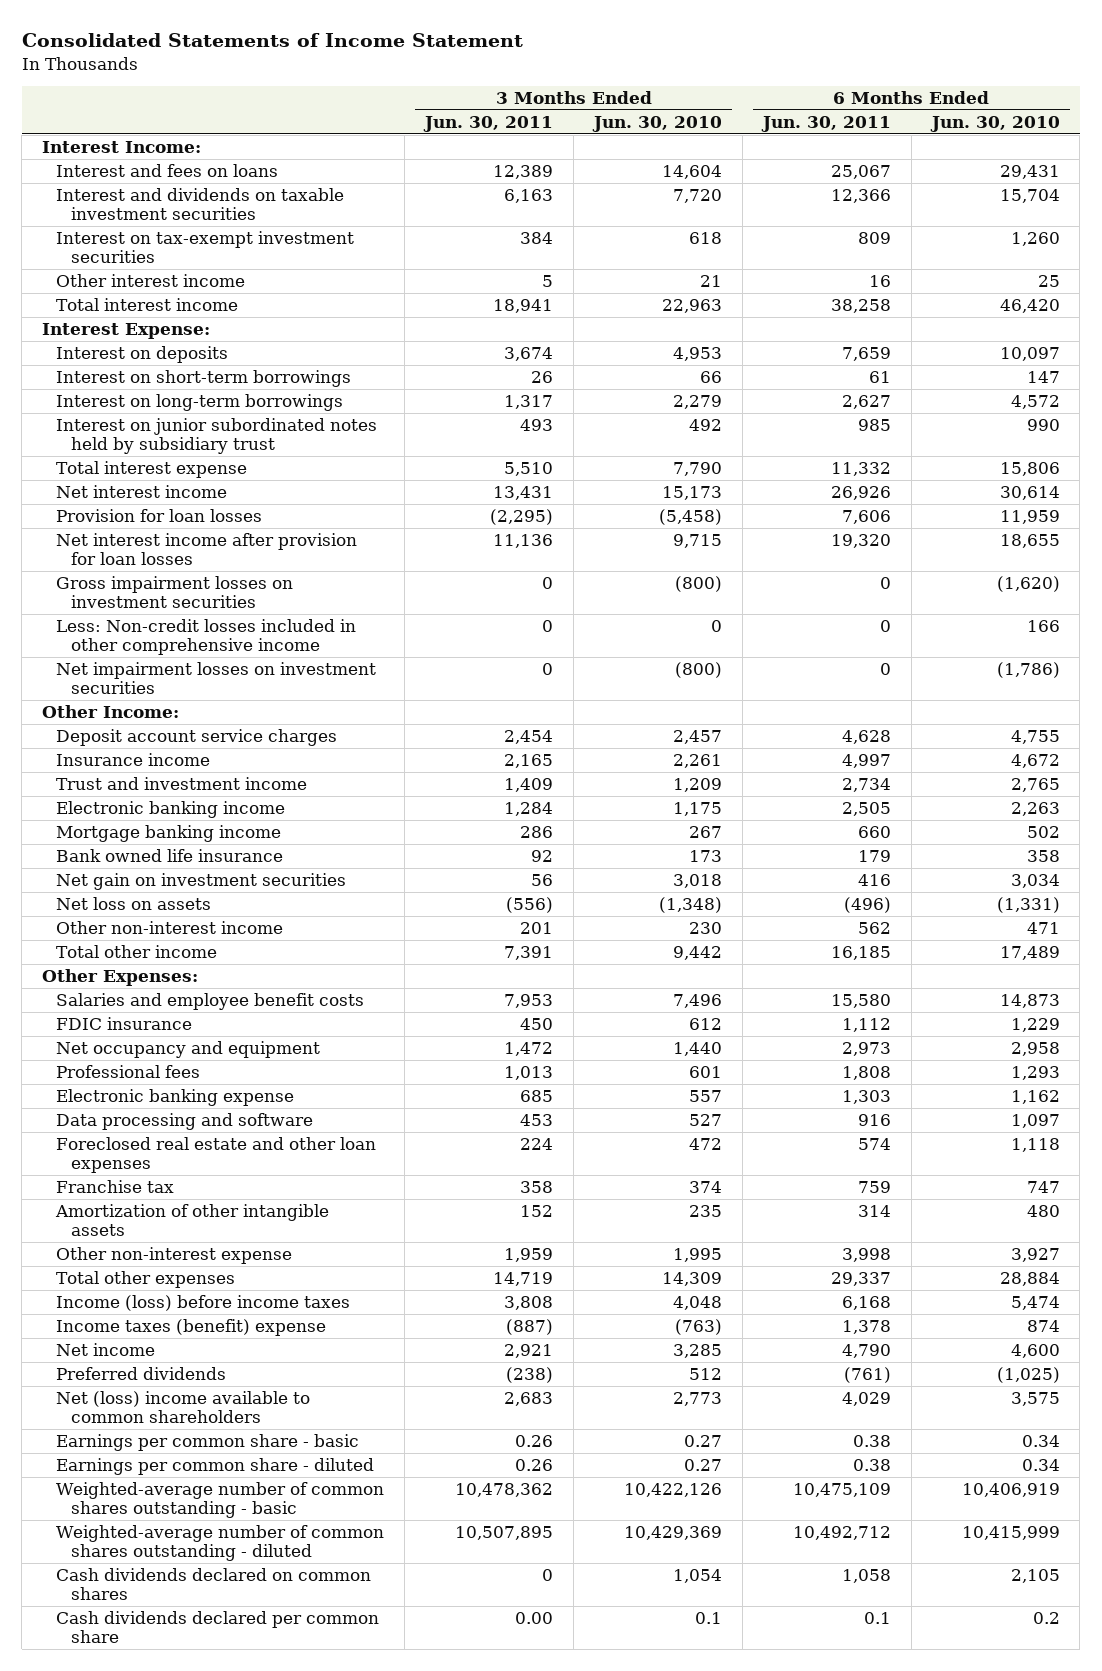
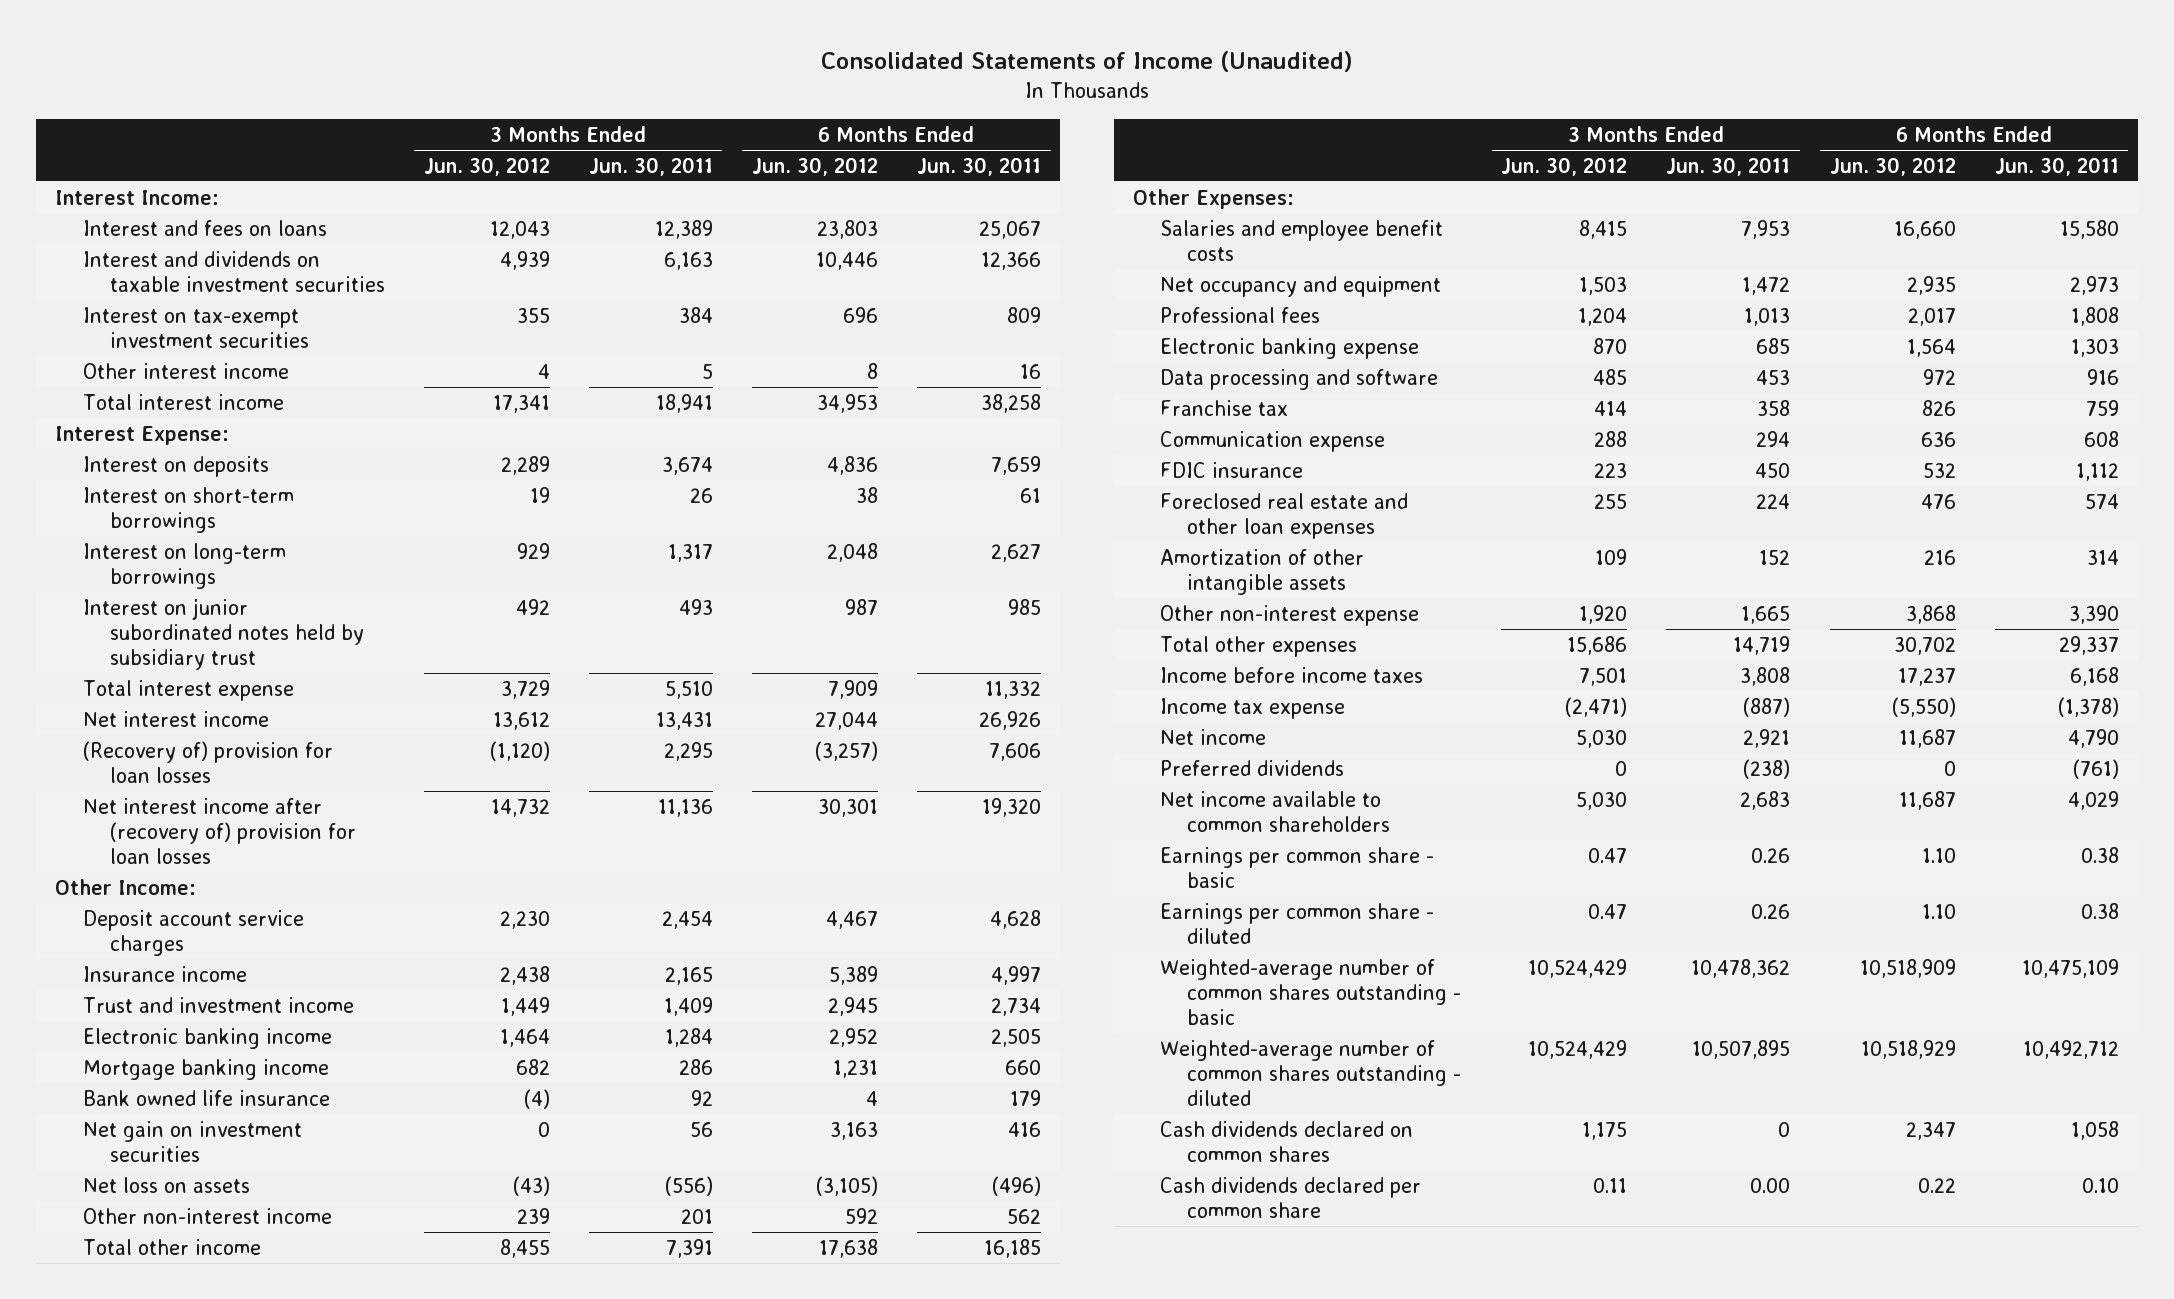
- Consolidated Statements of Income Statement
+ Consolidated Statements of Income (Unaudited)
- | 3 Months Ended Jun. 30, 2011 | 3 Months Ended Jun. 30, 2010 | 6 Months Ended Jun. 30, 2011 | 6 Months Ended Jun. 30, 2010
+ | 3 Months Ended Jun. 30, 2012 | 3 Months Ended Jun. 30, 2011 | 6 Months Ended Jun. 30, 2012 | 6 Months Ended Jun. 30, 2011
- Provision for loan losses | (2,295) | (5,458) | 7,606 | 11,959
- Net interest income after provision for loan losses | 11,136 | 9,715 | 19,320 | 18,655
- Gross impairment losses on investment securities | 0 | (800) | 0 | (1,620)
- Less: Non-credit losses included in other comprehensive income | 0 | 0 | 0 | 166
- Net impairment losses on investment securities | 0 | (800) | 0 | (1,786)
+ (Recovery of) provision for loan losses | (1,120) | 2,295 | (3,257) | 7,606
+ Net interest income after (recovery of) provision for loan losses | 14,732 | 11,136 | 30,301 | 19,320
+ Communication expense | 288 | 294 | 636 | 608
moved down: FDIC insurance | 223 | 450 | 532 | 1,112
moved down: Foreclosed real estate and other loan expenses | 255 | 224 | 476 | 574
- Other non-interest expense | 1,959 | 1,995 | 3,998 | 3,927
+ Other non-interest expense | 1,920 | 1,665 | 3,868 | 3,390
- Income (loss) before income taxes | 3,808 | 4,048 | 6,168 | 5,474
- Income taxes (benefit) expense | (887) | (763) | 1,378 | 874
+ Income before income taxes | 7,501 | 3,808 | 17,237 | 6,168
+ Income tax expense | (2,471) | (887) | (5,550) | (1,378)
- Net (loss) income available to common shareholders | 2,683 | 2,773 | 4,029 | 3,575
+ Net income available to common shareholders | 5,030 | 2,683 | 11,687 | 4,029
- Cash dividends declared per common share | 0.00 | 0.1 | 0.1 | 0.2
+ Cash dividends declared per common share | 0.11 | 0.00 | 0.22 | 0.10

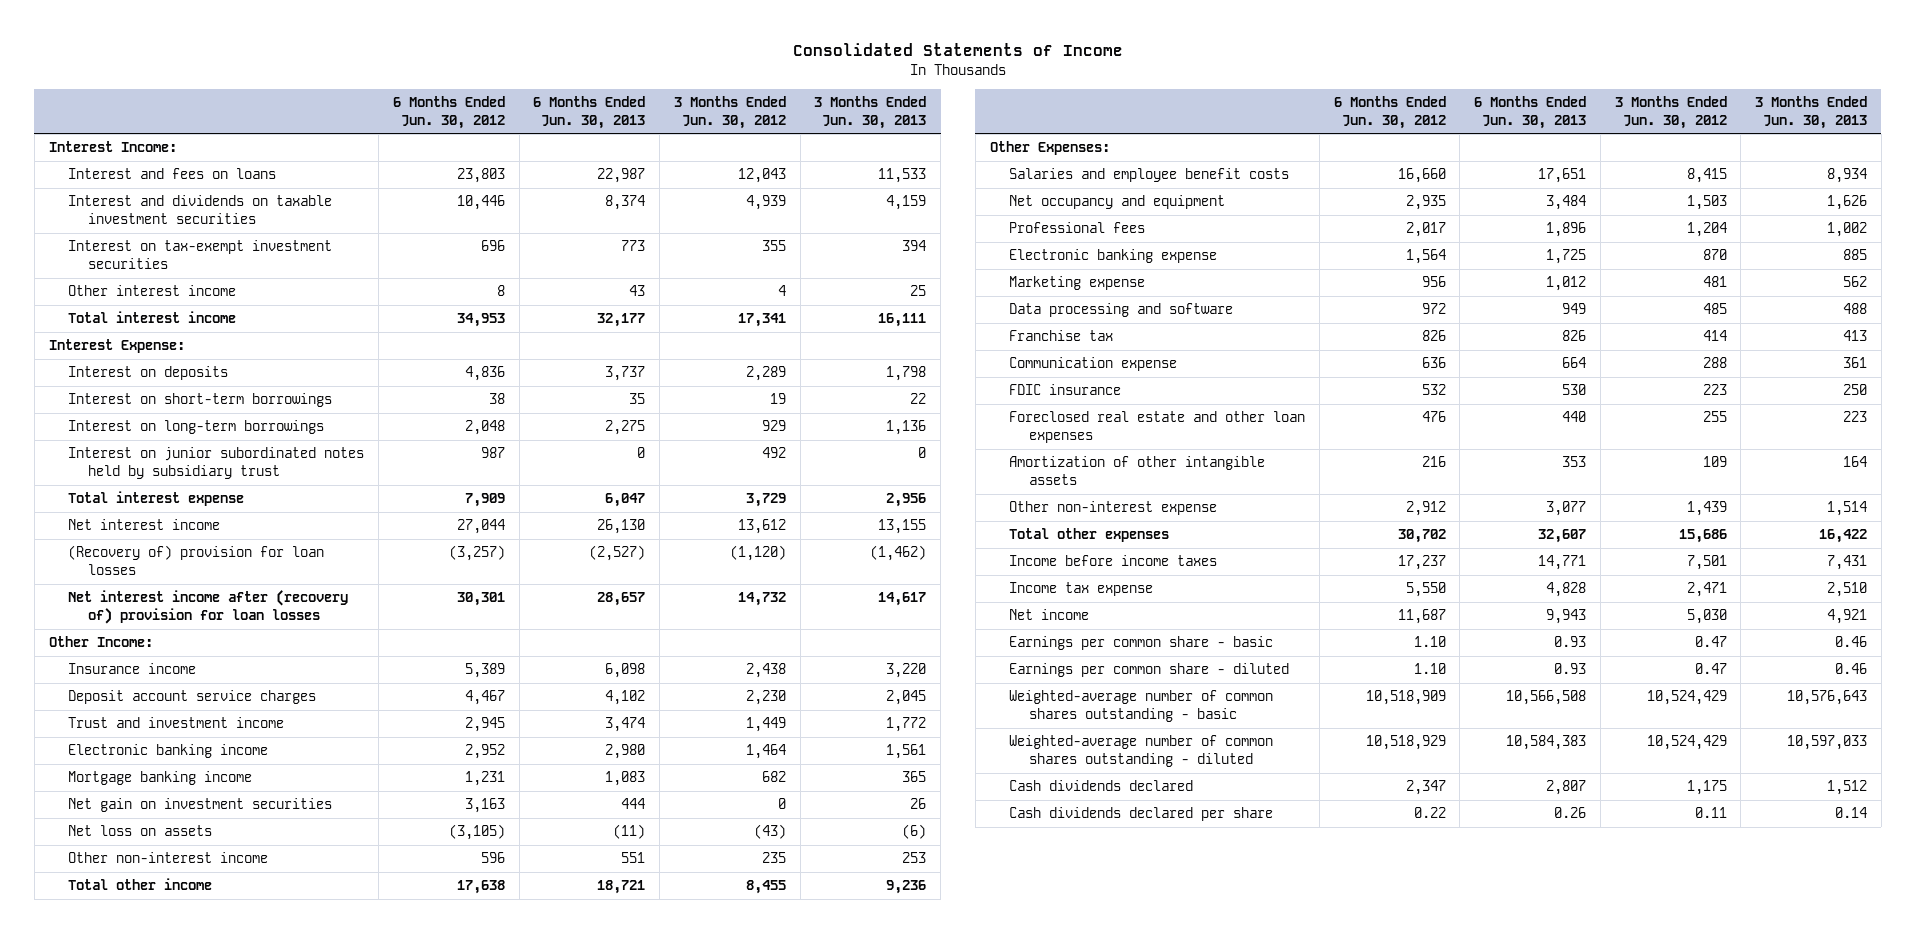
- Consolidated Statements of Income (Unaudited)
+ Consolidated Statements of Income
- | 3 Months Ended Jun. 30, 2012 | 3 Months Ended Jun. 30, 2011 | 6 Months Ended Jun. 30, 2012 | 6 Months Ended Jun. 30, 2011
+ | 6 Months Ended Jun. 30, 2012 | 6 Months Ended Jun. 30, 2013 | 3 Months Ended Jun. 30, 2012 | 3 Months Ended Jun. 30, 2013
moved down: Deposit account service charges | 4,467 | 4,102 | 2,230 | 2,045
- Bank owned life insurance | (4) | 92 | 4 | 179
- Other non-interest income | 239 | 201 | 592 | 562
+ Other non-interest income | 596 | 551 | 235 | 253
+ Marketing expense | 956 | 1,012 | 481 | 562
- Other non-interest expense | 1,920 | 1,665 | 3,868 | 3,390
+ Other non-interest expense | 2,912 | 3,077 | 1,439 | 1,514
- Income tax expense | (2,471) | (887) | (5,550) | (1,378)
+ Income tax expense | 5,550 | 4,828 | 2,471 | 2,510
- Preferred dividends | 0 | (238) | 0 | (761)
- Net income available to common shareholders | 5,030 | 2,683 | 11,687 | 4,029
- Cash dividends declared on common shares | 1,175 | 0 | 2,347 | 1,058
- Cash dividends declared per common share | 0.11 | 0.00 | 0.22 | 0.10
+ Cash dividends declared | 2,347 | 2,807 | 1,175 | 1,512
+ Cash dividends declared per share | 0.22 | 0.26 | 0.11 | 0.14

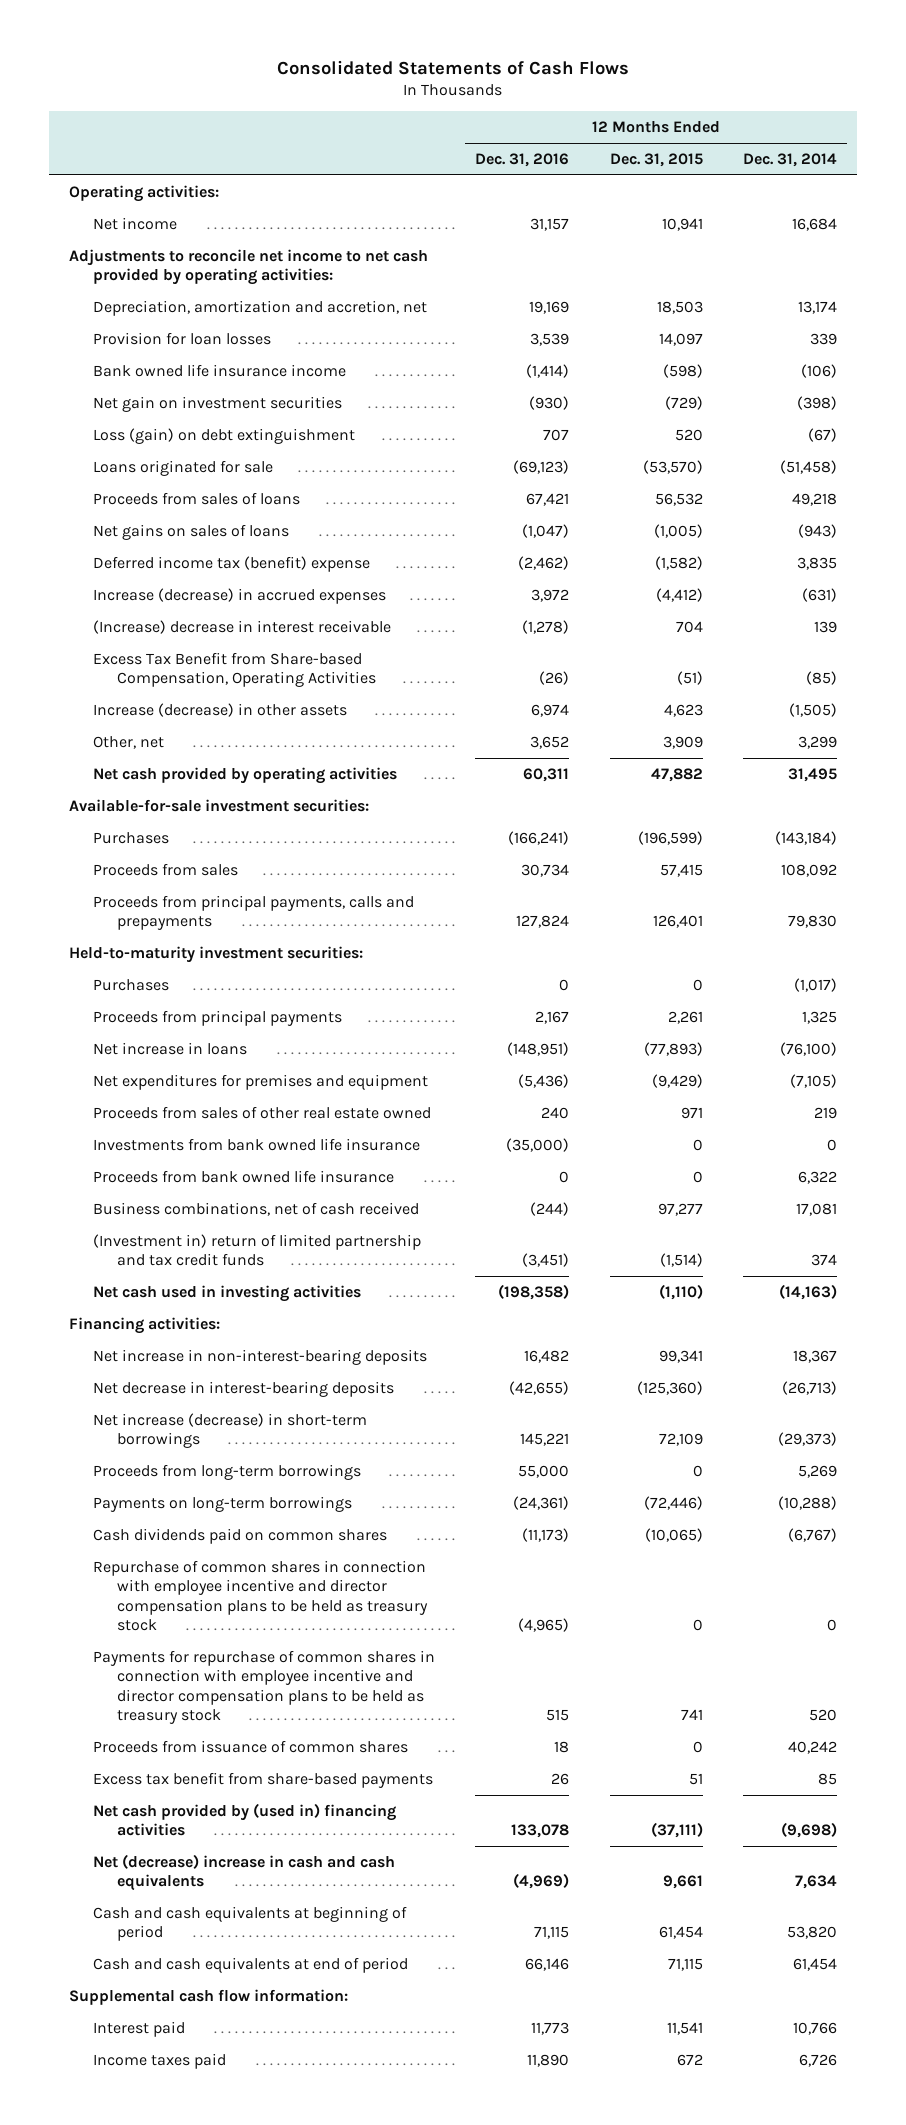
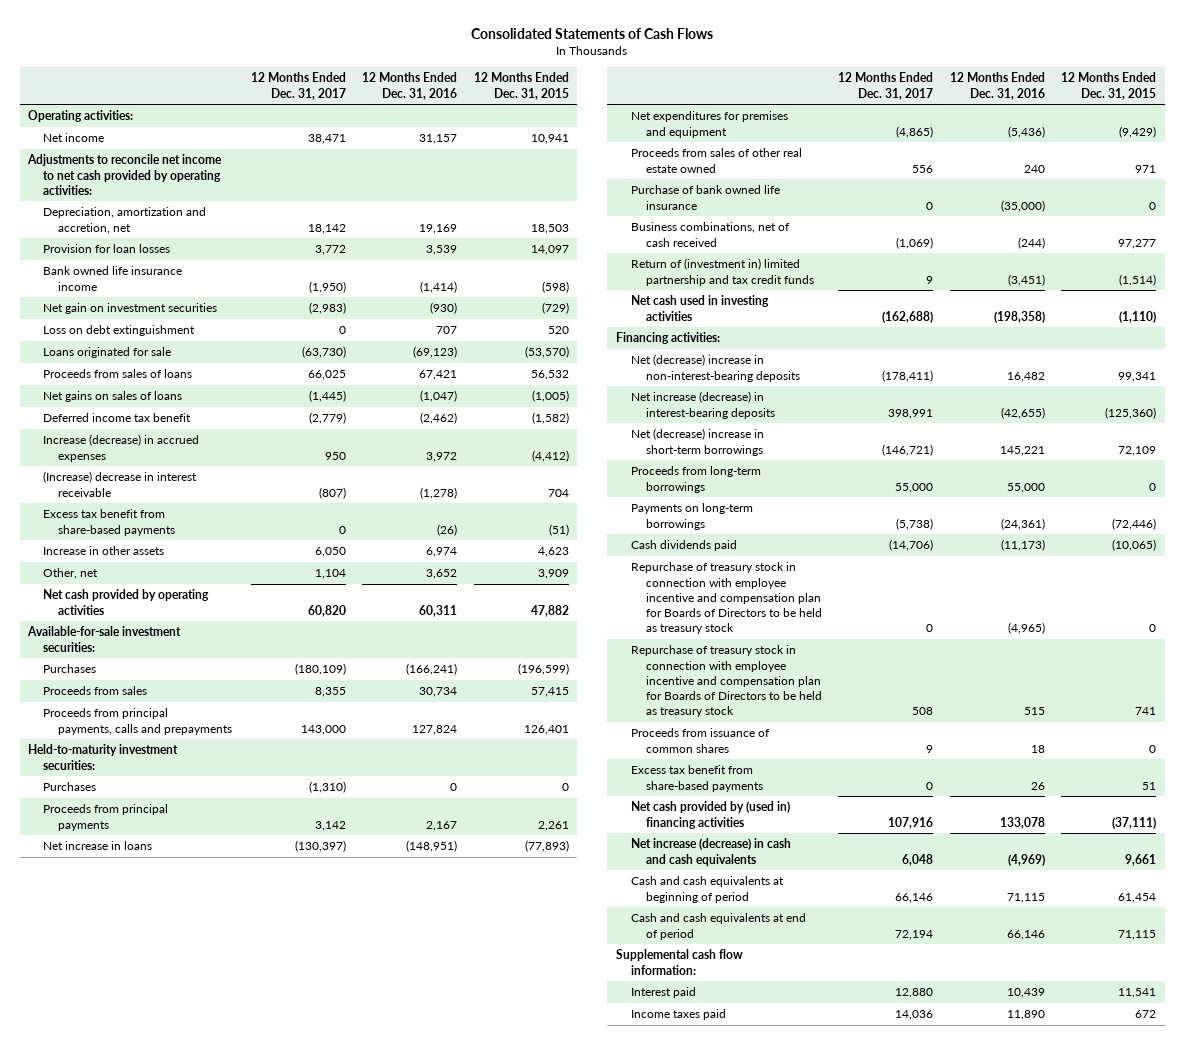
- | 12 Months Ended Dec. 31, 2016 | 12 Months Ended Dec. 31, 2015 | 12 Months Ended Dec. 31, 2014
+ | 12 Months Ended Dec. 31, 2017 | 12 Months Ended Dec. 31, 2016 | 12 Months Ended Dec. 31, 2015
- Loss (gain) on debt extinguishment | 707 | 520 | (67)
+ Loss on debt extinguishment | 0 | 707 | 520
- Deferred income tax (benefit) expense | (2,462) | (1,582) | 3,835
+ Deferred income tax benefit | (2,779) | (2,462) | (1,582)
- Excess Tax Benefit from Share-based Compensation, Operating Activities | (26) | (51) | (85)
- Increase (decrease) in other assets | 6,974 | 4,623 | (1,505)
+ Excess tax benefit from share-based payments | 0 | (26) | (51)
+ Increase in other assets | 6,050 | 6,974 | 4,623
- Investments from bank owned life insurance | (35,000) | 0 | 0
- Proceeds from bank owned life insurance | 0 | 0 | 6,322
+ Purchase of bank owned life insurance | 0 | (35,000) | 0
- (Investment in) return of limited partnership and tax credit funds | (3,451) | (1,514) | 374
+ Return of (investment in) limited partnership and tax credit funds | 9 | (3,451) | (1,514)
- Net increase in non-interest-bearing deposits | 16,482 | 99,341 | 18,367
- Net decrease in interest-bearing deposits | (42,655) | (125,360) | (26,713)
- Net increase (decrease) in short-term borrowings | 145,221 | 72,109 | (29,373)
+ Net (decrease) increase in non-interest-bearing deposits | (178,411) | 16,482 | 99,341
+ Net increase (decrease) in interest-bearing deposits | 398,991 | (42,655) | (125,360)
+ Net (decrease) increase in short-term borrowings | (146,721) | 145,221 | 72,109
- Cash dividends paid on common shares | (11,173) | (10,065) | (6,767)
- Repurchase of common shares in connection with employee incentive and director compensation plans to be held as treasury stock | (4,965) | 0 | 0
- Payments for repurchase of common shares in connection with employee incentive and director compensation plans to be held as treasury stock | 515 | 741 | 520
+ Cash dividends paid | (14,706) | (11,173) | (10,065)
+ Repurchase of treasury stock in connection with employee incentive and compensation plan for Boards of Directors to be held as treasury stock | 0 | (4,965) | 0
+ Repurchase of treasury stock in connection with employee incentive and compensation plan for Boards of Directors to be held as treasury stock | 508 | 515 | 741
- Net (decrease) increase in cash and cash equivalents | (4,969) | 9,661 | 7,634
+ Net increase (decrease) in cash and cash equivalents | 6,048 | (4,969) | 9,661
- Interest paid | 11,773 | 11,541 | 10,766
+ Interest paid | 12,880 | 10,439 | 11,541

